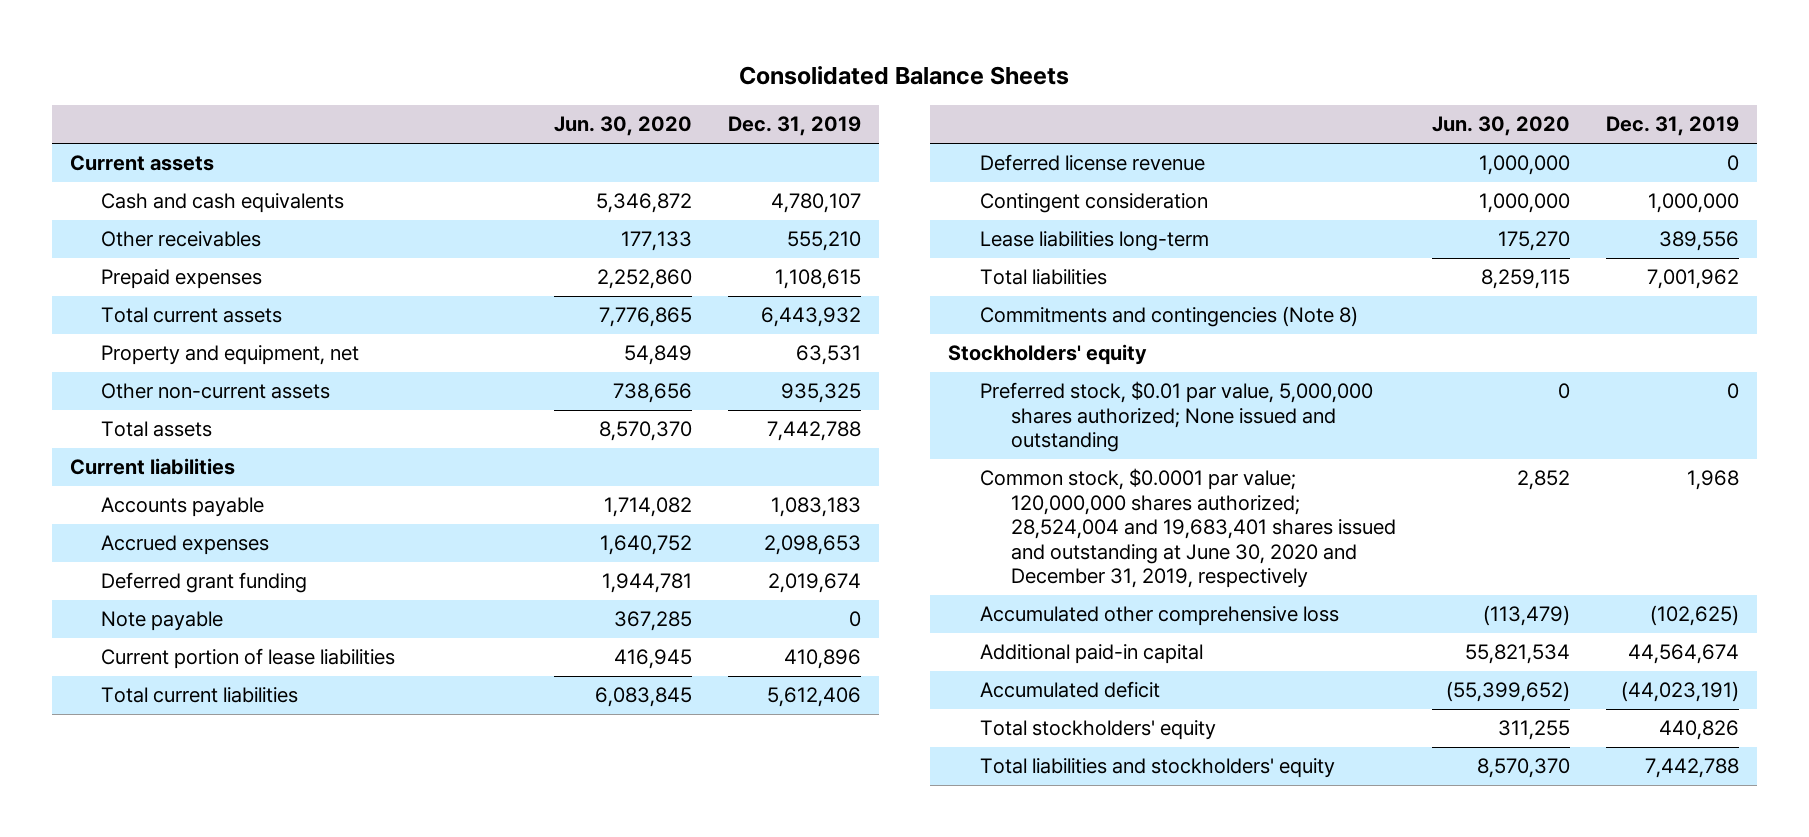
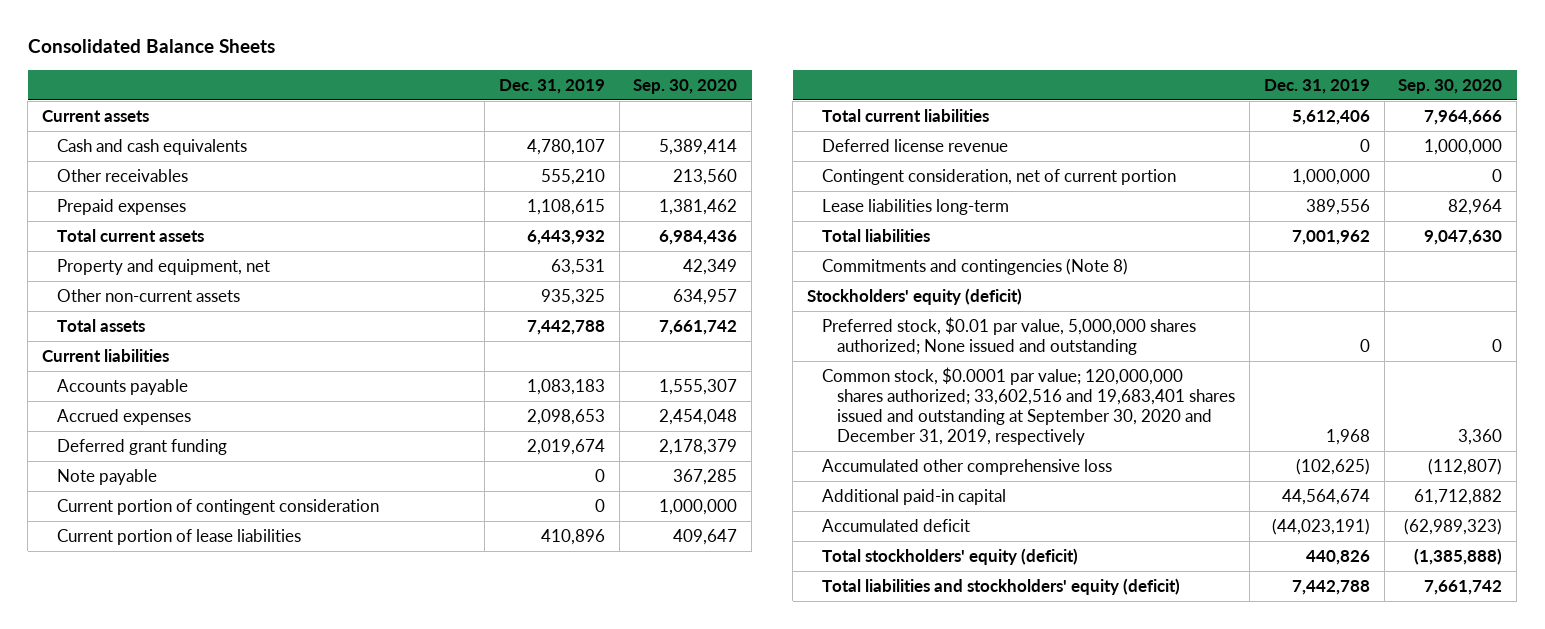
- | Jun. 30, 2020 | Dec. 31, 2019
+ | Dec. 31, 2019 | Sep. 30, 2020
+ Current portion of contingent consideration | 0 | 1,000,000
- Contingent consideration | 1,000,000 | 1,000,000
+ Contingent consideration, net of current portion | 1,000,000 | 0
- Stockholders' equity
+ Stockholders' equity (deficit)
- Common stock, $0.0001 par value; 120,000,000 shares authorized; 28,524,004 and 19,683,401 shares issued and outstanding at June 30, 2020 and December 31, 2019, respectively | 2,852 | 1,968
+ Common stock, $0.0001 par value; 120,000,000 shares authorized; 33,602,516 and 19,683,401 shares issued and outstanding at September 30, 2020 and December 31, 2019, respectively | 1,968 | 3,360
- Total stockholders' equity | 311,255 | 440,826
- Total liabilities and stockholders' equity | 8,570,370 | 7,442,788
+ Total stockholders' equity (deficit) | 440,826 | (1,385,888)
+ Total liabilities and stockholders' equity (deficit) | 7,442,788 | 7,661,742

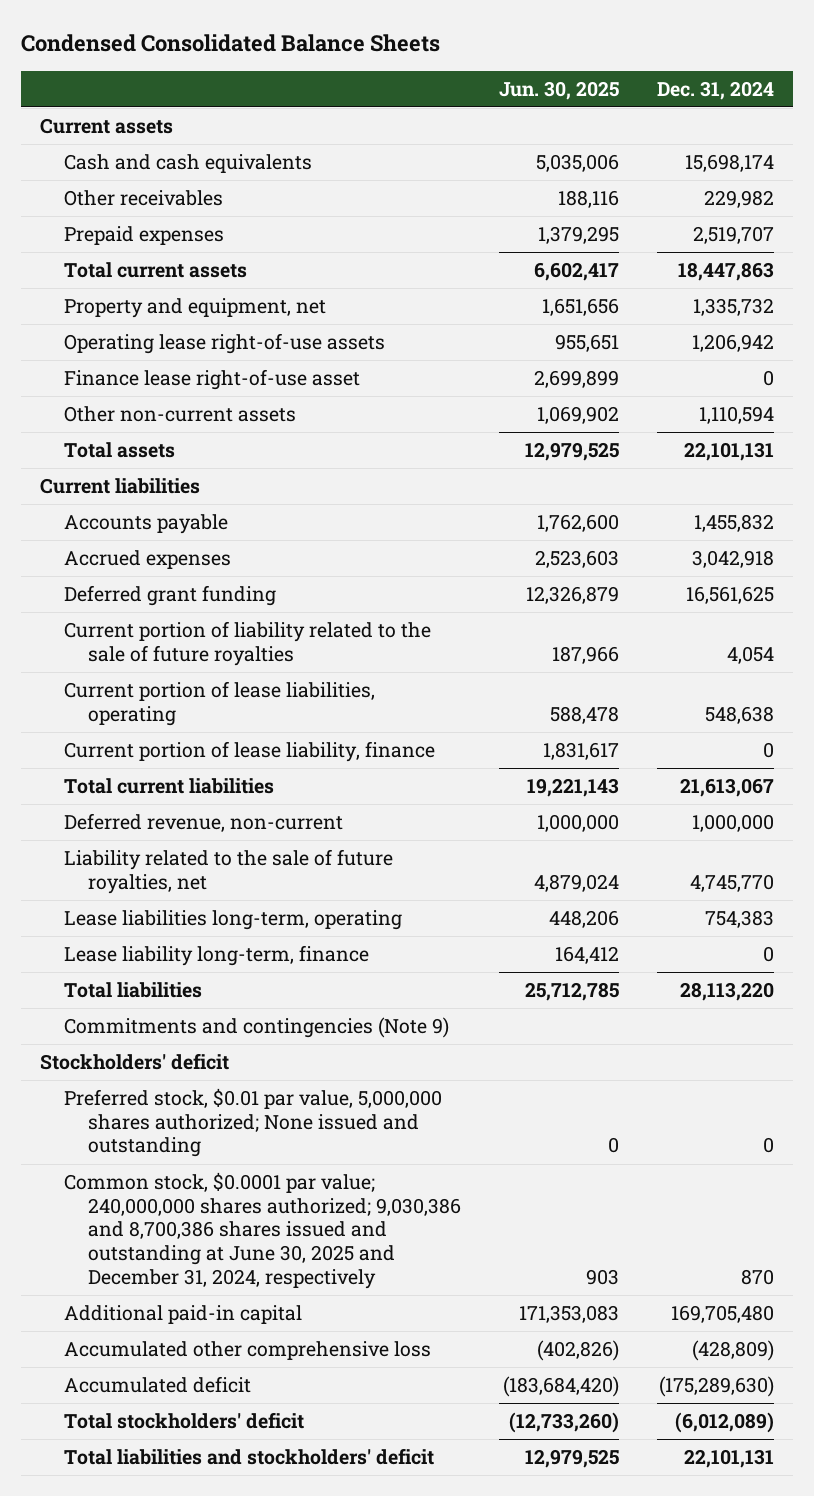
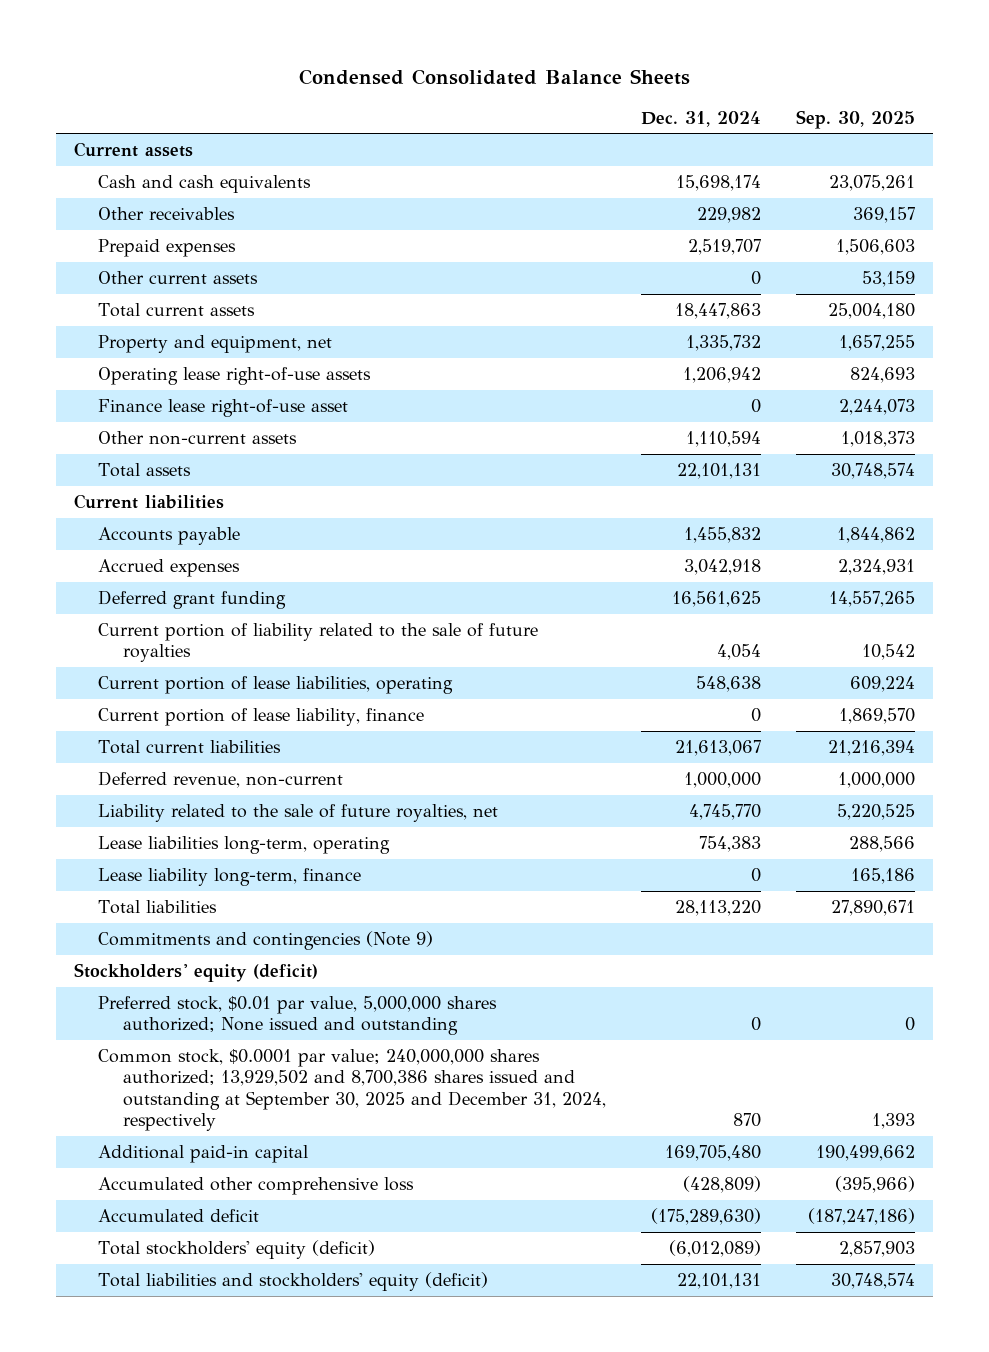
- | Jun. 30, 2025 | Dec. 31, 2024
+ | Dec. 31, 2024 | Sep. 30, 2025
+ Other current assets | 0 | 53,159
- Stockholders' deficit
+ Stockholders' equity (deficit)
- Common stock, $0.0001 par value; 240,000,000 shares authorized; 9,030,386 and 8,700,386 shares issued and outstanding at June 30, 2025 and December 31, 2024, respectively | 903 | 870
+ Common stock, $0.0001 par value; 240,000,000 shares authorized; 13,929,502 and 8,700,386 shares issued and outstanding at September 30, 2025 and December 31, 2024, respectively | 870 | 1,393
- Total stockholders' deficit | (12,733,260) | (6,012,089)
- Total liabilities and stockholders' deficit | 12,979,525 | 22,101,131
+ Total stockholders' equity (deficit) | (6,012,089) | 2,857,903
+ Total liabilities and stockholders' equity (deficit) | 22,101,131 | 30,748,574

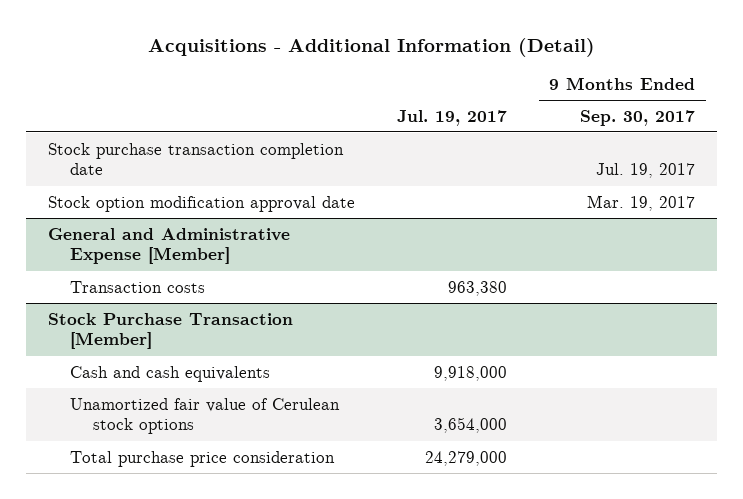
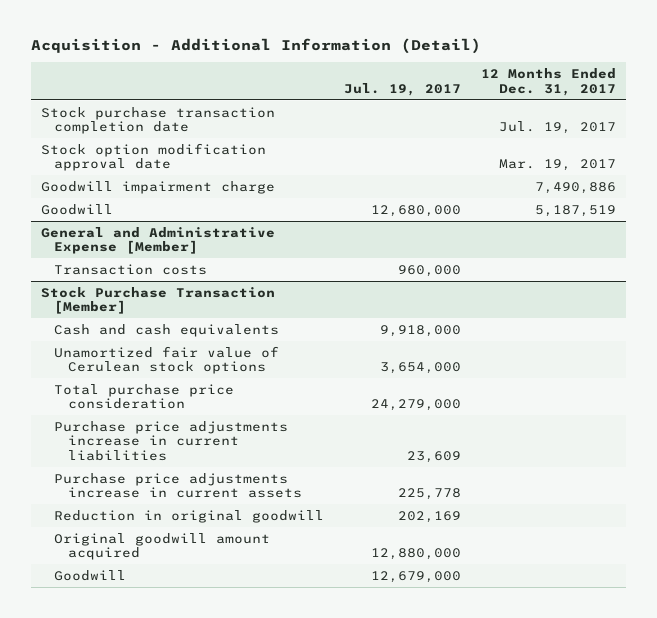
- Acquisitions - Additional Information (Detail)
+ Acquisition - Additional Information (Detail)
- | Jul. 19, 2017 | 9 Months Ended Sep. 30, 2017
+ | Jul. 19, 2017 | 12 Months Ended Dec. 31, 2017
+ Goodwill impairment charge | | 7,490,886
+ Goodwill | 12,680,000 | 5,187,519
@ General and Administrative Expense [Member]
- Transaction costs | 963,380 |
+ Transaction costs | 960,000 |
@ Stock Purchase Transaction [Member]
+ Purchase price adjustments increase in current liabilities | 23,609 |
+ Purchase price adjustments increase in current assets | 225,778 |
+ Reduction in original goodwill | 202,169 |
+ Original goodwill amount acquired | 12,880,000 |
+ Goodwill | 12,679,000 |

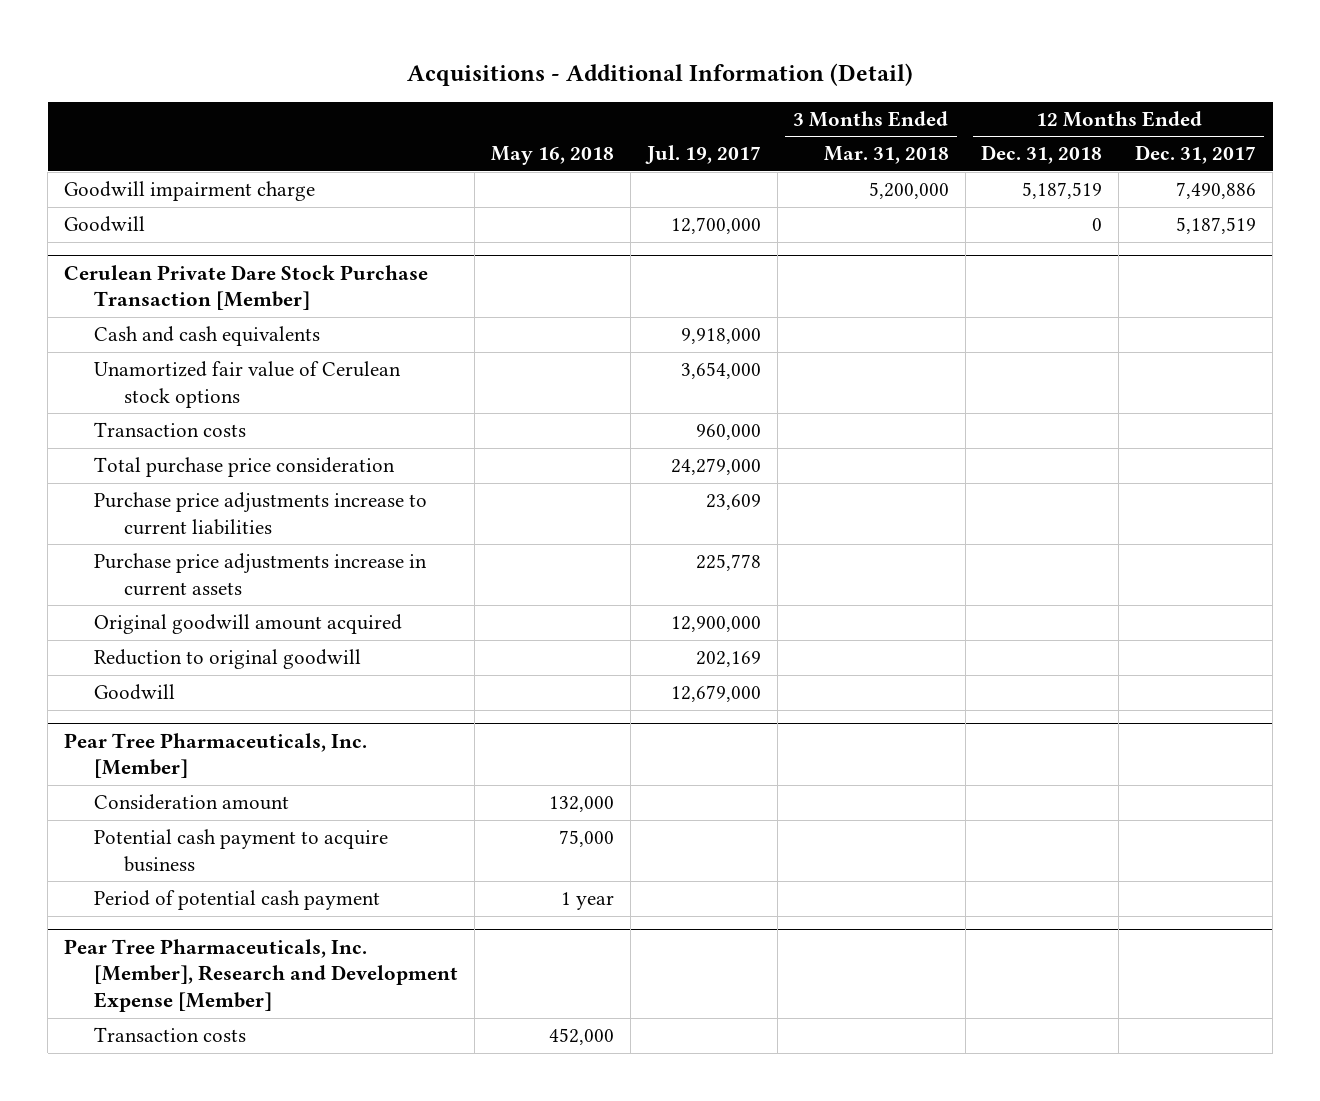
- Acquisition - Additional Information (Detail)
+ Acquisitions - Additional Information (Detail)
- | Jul. 19, 2017 | 12 Months Ended Dec. 31, 2017
+ | May 16, 2018 | Jul. 19, 2017 | 3 Months Ended Mar. 31, 2018 | 12 Months Ended Dec. 31, 2018 | 12 Months Ended Dec. 31, 2017
- Stock purchase transaction completion date | | Jul. 19, 2017
- Stock option modification approval date | | Mar. 19, 2017
- Goodwill | 12,680,000 | 5,187,519
- General and Administrative Expense [Member]
- Transaction costs | 960,000 |
- Stock Purchase Transaction [Member]
+ Goodwill | | 12,700,000 | | 0 | 5,187,519
+ Cerulean Private Dare Stock Purchase Transaction [Member]
+ Transaction costs | | 960,000 | | |
- Purchase price adjustments increase in current liabilities | 23,609 |
+ Purchase price adjustments increase to current liabilities | | 23,609 | | |
- Reduction in original goodwill | 202,169 |
- Original goodwill amount acquired | 12,880,000 |
+ Original goodwill amount acquired | | 12,900,000 | | |
+ Reduction to original goodwill | | 202,169 | | |
+ Pear Tree Pharmaceuticals, Inc. [Member]
+ Consideration amount | 132,000 | | | |
+ Potential cash payment to acquire business | 75,000 | | | |
+ Period of potential cash payment | 1 year | | | |
+ Pear Tree Pharmaceuticals, Inc. [Member], Research and Development Expense [Member]
+ Transaction costs | 452,000 | | | |

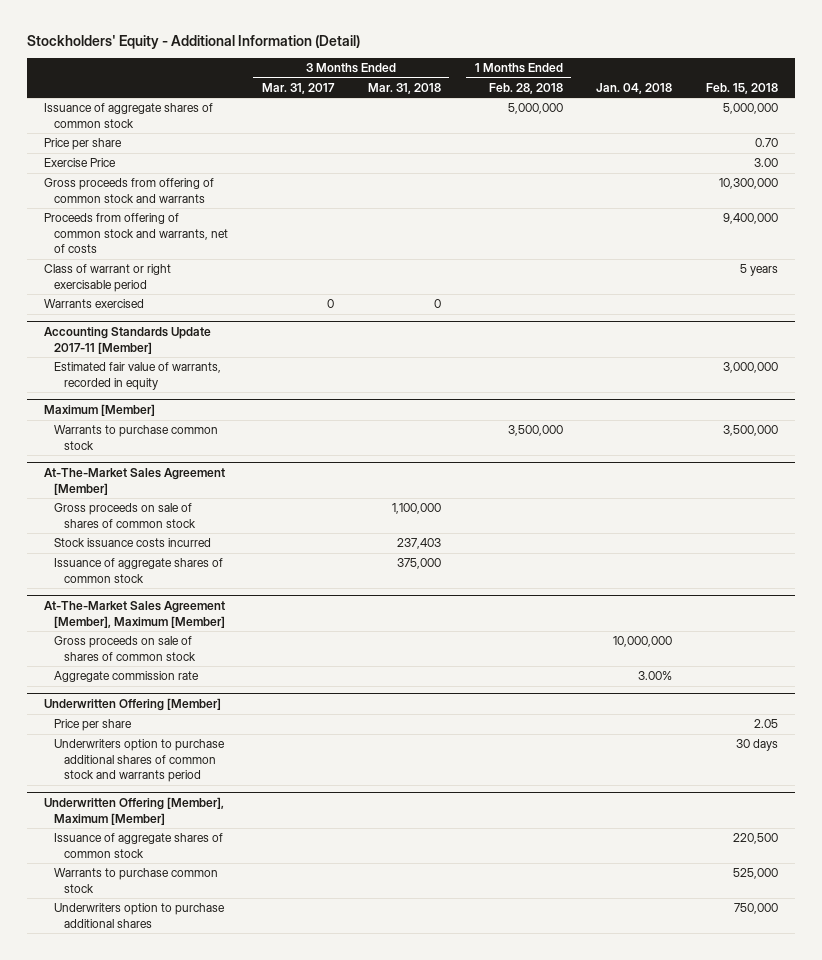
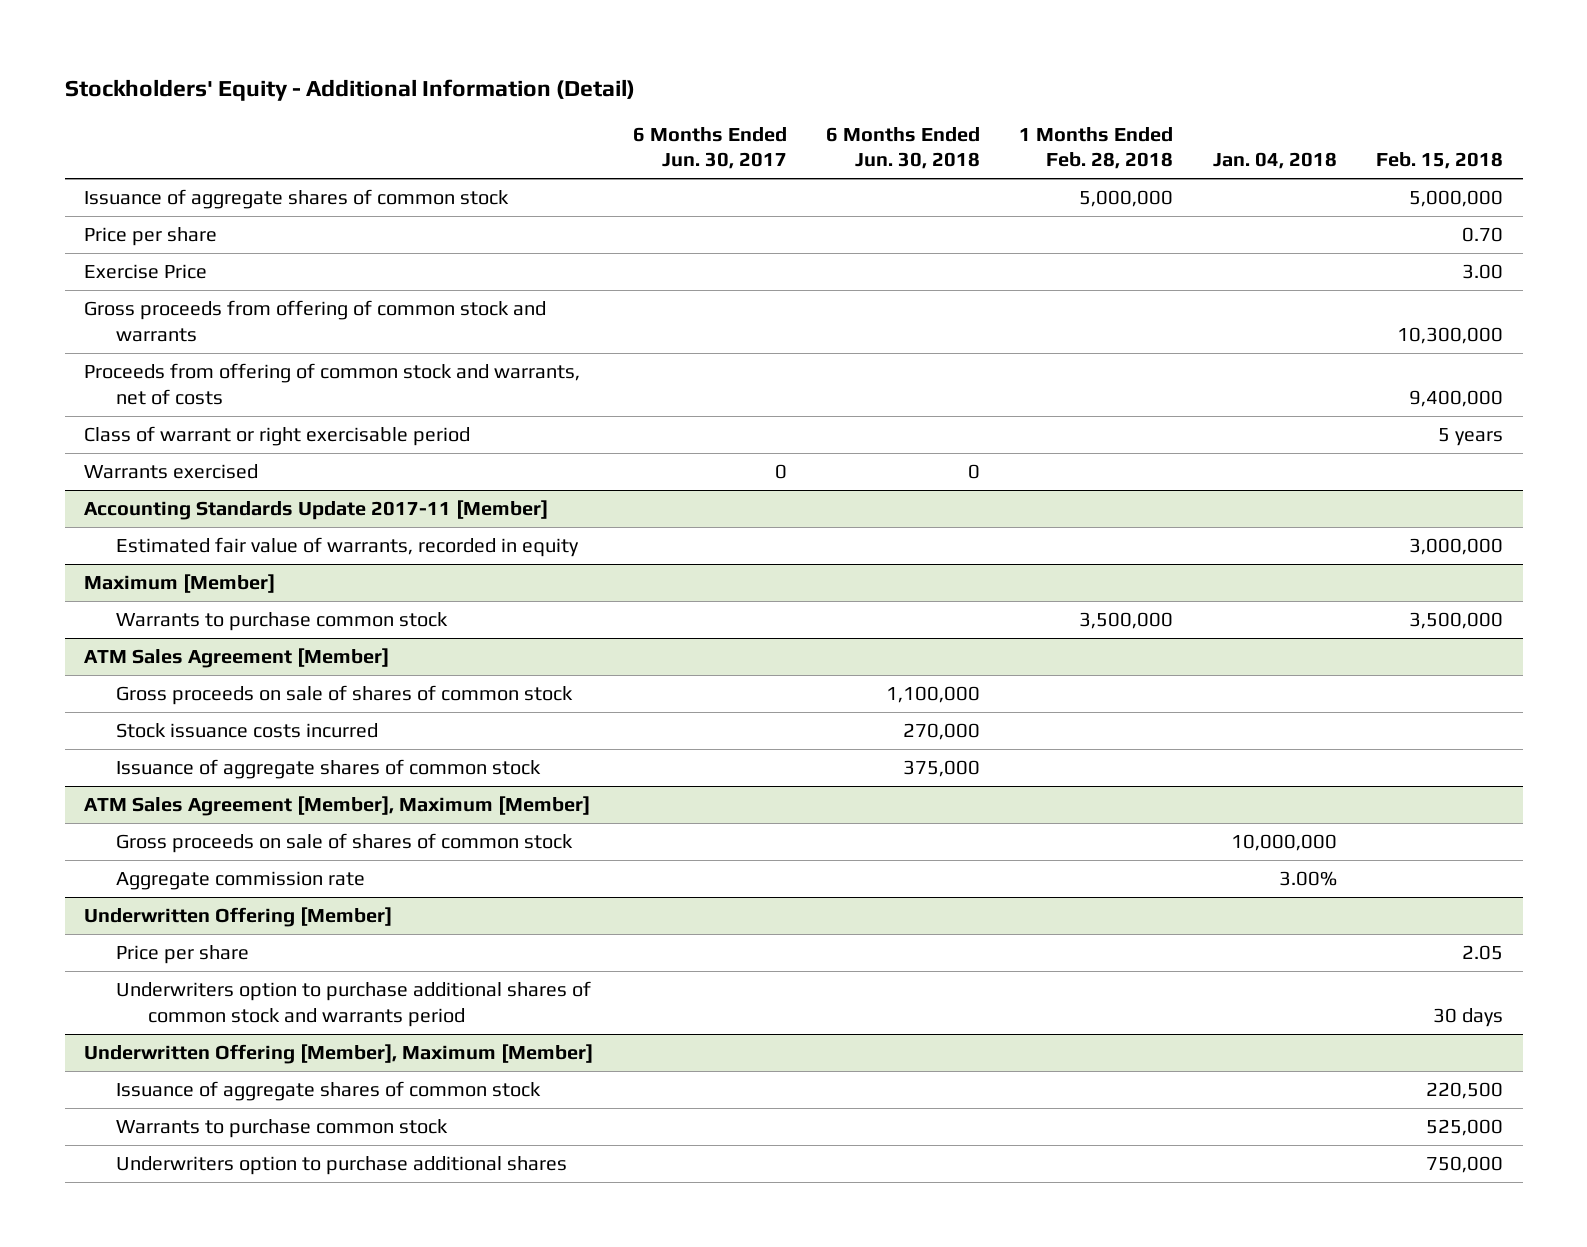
- | 3 Months Ended Mar. 31, 2017 | 3 Months Ended Mar. 31, 2018 | 1 Months Ended Feb. 28, 2018 | Jan. 04, 2018 | Feb. 15, 2018
+ | 6 Months Ended Jun. 30, 2017 | 6 Months Ended Jun. 30, 2018 | 1 Months Ended Feb. 28, 2018 | Jan. 04, 2018 | Feb. 15, 2018
- At-The-Market Sales Agreement [Member]
+ ATM Sales Agreement [Member]
- At-The-Market Sales Agreement [Member], Maximum [Member]
+ ATM Sales Agreement [Member], Maximum [Member]

